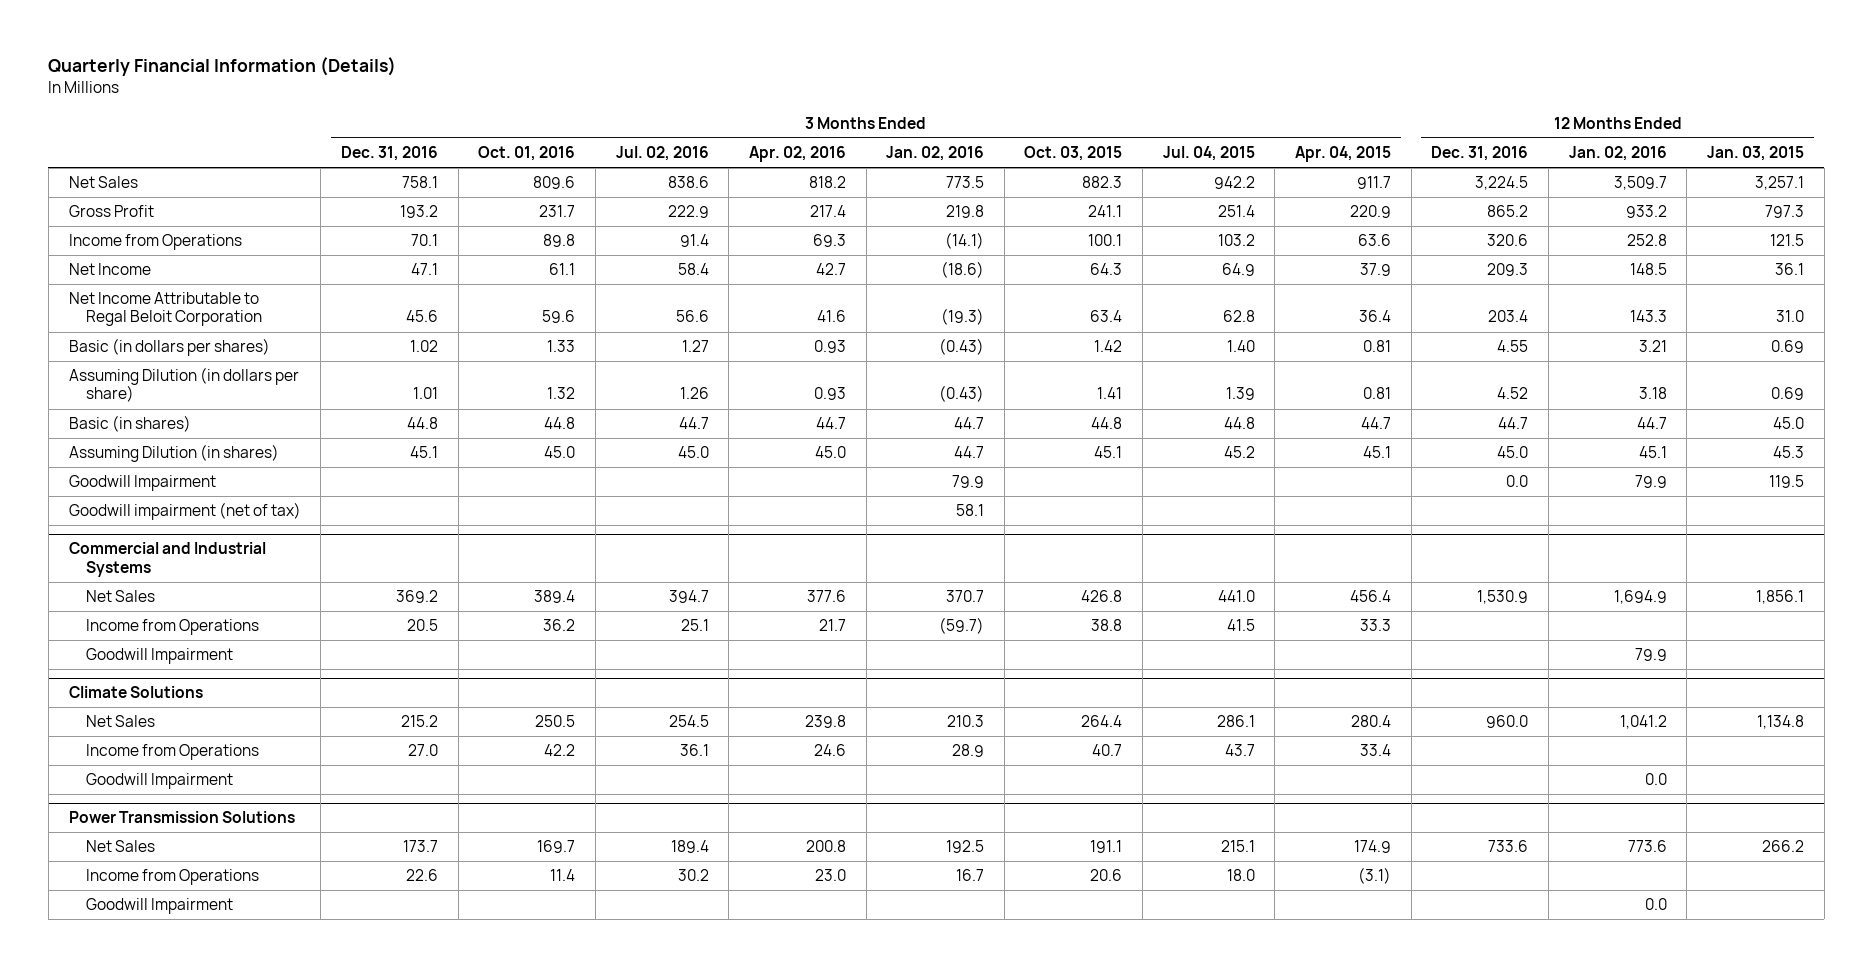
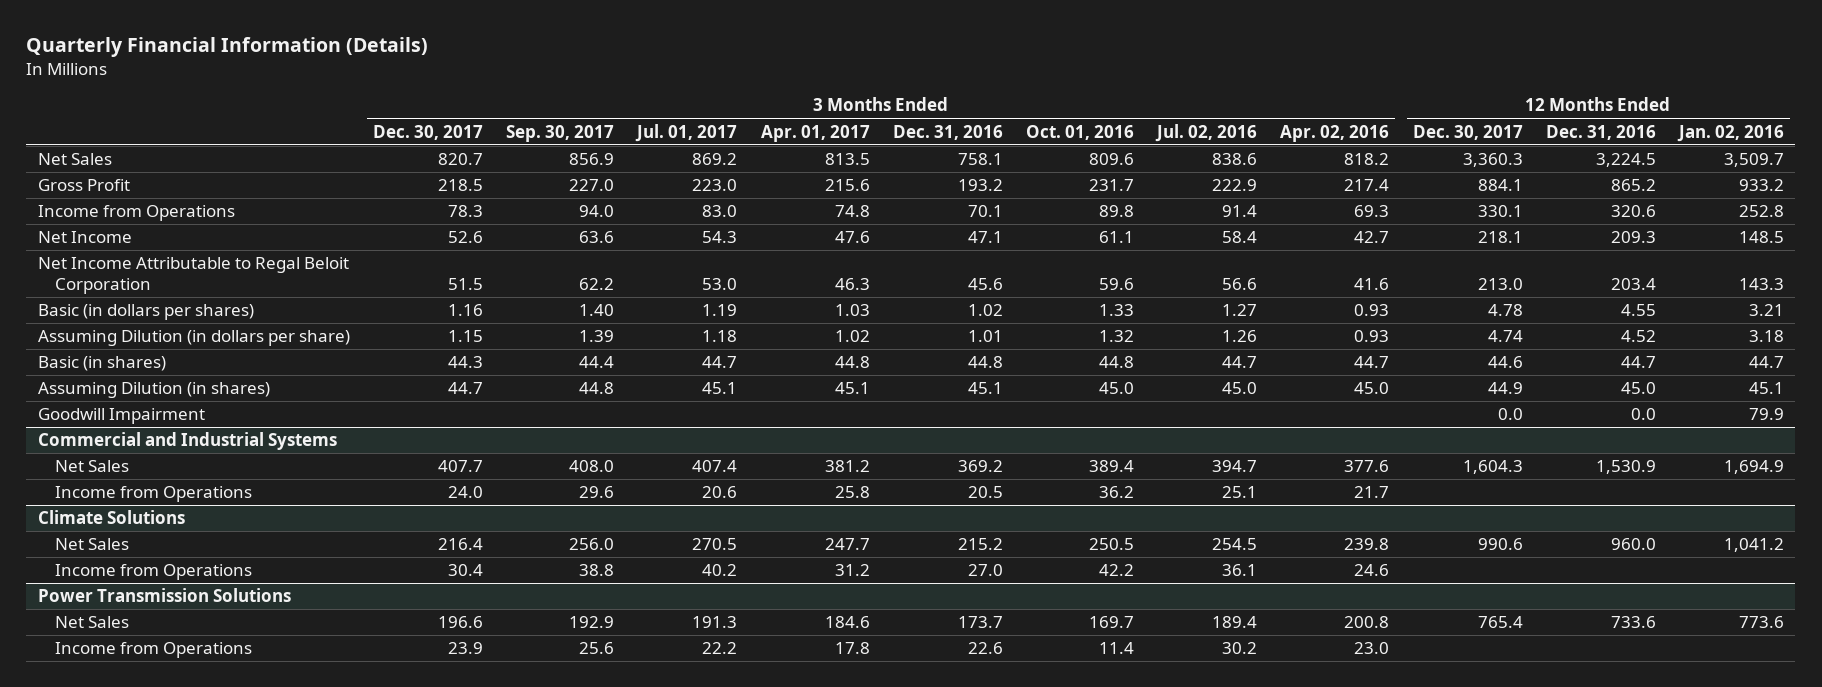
- | 3 Months Ended Dec. 31, 2016 | 3 Months Ended Oct. 01, 2016 | 3 Months Ended Jul. 02, 2016 | 3 Months Ended Apr. 02, 2016 | 3 Months Ended Jan. 02, 2016 | 3 Months Ended Oct. 03, 2015 | 3 Months Ended Jul. 04, 2015 | 3 Months Ended Apr. 04, 2015 | 12 Months Ended Dec. 31, 2016 | 12 Months Ended Jan. 02, 2016 | 12 Months Ended Jan. 03, 2015
+ | 3 Months Ended Dec. 30, 2017 | 3 Months Ended Sep. 30, 2017 | 3 Months Ended Jul. 01, 2017 | 3 Months Ended Apr. 01, 2017 | 3 Months Ended Dec. 31, 2016 | 3 Months Ended Oct. 01, 2016 | 3 Months Ended Jul. 02, 2016 | 3 Months Ended Apr. 02, 2016 | 12 Months Ended Dec. 30, 2017 | 12 Months Ended Dec. 31, 2016 | 12 Months Ended Jan. 02, 2016
- Goodwill impairment (net of tax) | | | | | 58.1 | | | | | |
@ Commercial and Industrial Systems
- Goodwill Impairment | | | | | | | | | | 79.9 |
@ Climate Solutions
- Goodwill Impairment | | | | | | | | | | 0.0 |
@ Power Transmission Solutions
- Goodwill Impairment | | | | | | | | | | 0.0 |

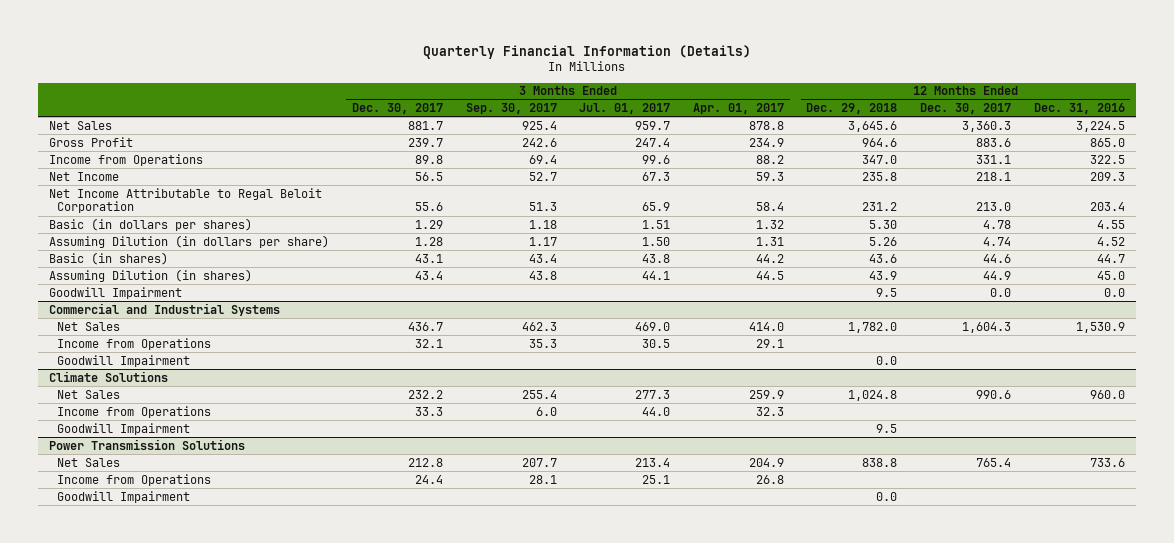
- | 3 Months Ended Dec. 30, 2017 | 3 Months Ended Sep. 30, 2017 | 3 Months Ended Jul. 01, 2017 | 3 Months Ended Apr. 01, 2017 | 3 Months Ended Dec. 31, 2016 | 3 Months Ended Oct. 01, 2016 | 3 Months Ended Jul. 02, 2016 | 3 Months Ended Apr. 02, 2016 | 12 Months Ended Dec. 30, 2017 | 12 Months Ended Dec. 31, 2016 | 12 Months Ended Jan. 02, 2016
+ | 3 Months Ended Dec. 30, 2017 | 3 Months Ended Sep. 30, 2017 | 3 Months Ended Jul. 01, 2017 | 3 Months Ended Apr. 01, 2017 | 12 Months Ended Dec. 29, 2018 | 12 Months Ended Dec. 30, 2017 | 12 Months Ended Dec. 31, 2016
- Net Sales | 820.7 | 856.9 | 869.2 | 813.5 | 758.1 | 809.6 | 838.6 | 818.2 | 3,360.3 | 3,224.5 | 3,509.7
- Gross Profit | 218.5 | 227.0 | 223.0 | 215.6 | 193.2 | 231.7 | 222.9 | 217.4 | 884.1 | 865.2 | 933.2
- Income from Operations | 78.3 | 94.0 | 83.0 | 74.8 | 70.1 | 89.8 | 91.4 | 69.3 | 330.1 | 320.6 | 252.8
- Net Income | 52.6 | 63.6 | 54.3 | 47.6 | 47.1 | 61.1 | 58.4 | 42.7 | 218.1 | 209.3 | 148.5
- Net Income Attributable to Regal Beloit Corporation | 51.5 | 62.2 | 53.0 | 46.3 | 45.6 | 59.6 | 56.6 | 41.6 | 213.0 | 203.4 | 143.3
- Basic (in dollars per shares) | 1.16 | 1.40 | 1.19 | 1.03 | 1.02 | 1.33 | 1.27 | 0.93 | 4.78 | 4.55 | 3.21
- Assuming Dilution (in dollars per share) | 1.15 | 1.39 | 1.18 | 1.02 | 1.01 | 1.32 | 1.26 | 0.93 | 4.74 | 4.52 | 3.18
- Basic (in shares) | 44.3 | 44.4 | 44.7 | 44.8 | 44.8 | 44.8 | 44.7 | 44.7 | 44.6 | 44.7 | 44.7
- Assuming Dilution (in shares) | 44.7 | 44.8 | 45.1 | 45.1 | 45.1 | 45.0 | 45.0 | 45.0 | 44.9 | 45.0 | 45.1
+ Net Sales | 881.7 | 925.4 | 959.7 | 878.8 | 3,645.6 | 3,360.3 | 3,224.5
+ Gross Profit | 239.7 | 242.6 | 247.4 | 234.9 | 964.6 | 883.6 | 865.0
+ Income from Operations | 89.8 | 69.4 | 99.6 | 88.2 | 347.0 | 331.1 | 322.5
+ Net Income | 56.5 | 52.7 | 67.3 | 59.3 | 235.8 | 218.1 | 209.3
+ Net Income Attributable to Regal Beloit Corporation | 55.6 | 51.3 | 65.9 | 58.4 | 231.2 | 213.0 | 203.4
+ Basic (in dollars per shares) | 1.29 | 1.18 | 1.51 | 1.32 | 5.30 | 4.78 | 4.55
+ Assuming Dilution (in dollars per share) | 1.28 | 1.17 | 1.50 | 1.31 | 5.26 | 4.74 | 4.52
+ Basic (in shares) | 43.1 | 43.4 | 43.8 | 44.2 | 43.6 | 44.6 | 44.7
+ Assuming Dilution (in shares) | 43.4 | 43.8 | 44.1 | 44.5 | 43.9 | 44.9 | 45.0
@ Commercial and Industrial Systems
- Net Sales | 407.7 | 408.0 | 407.4 | 381.2 | 369.2 | 389.4 | 394.7 | 377.6 | 1,604.3 | 1,530.9 | 1,694.9
- Income from Operations | 24.0 | 29.6 | 20.6 | 25.8 | 20.5 | 36.2 | 25.1 | 21.7 | | |
+ Net Sales | 436.7 | 462.3 | 469.0 | 414.0 | 1,782.0 | 1,604.3 | 1,530.9
+ Income from Operations | 32.1 | 35.3 | 30.5 | 29.1 | | |
+ Goodwill Impairment | | | | | 0.0 | |
@ Climate Solutions
- Net Sales | 216.4 | 256.0 | 270.5 | 247.7 | 215.2 | 250.5 | 254.5 | 239.8 | 990.6 | 960.0 | 1,041.2
- Income from Operations | 30.4 | 38.8 | 40.2 | 31.2 | 27.0 | 42.2 | 36.1 | 24.6 | | |
+ Net Sales | 232.2 | 255.4 | 277.3 | 259.9 | 1,024.8 | 990.6 | 960.0
+ Income from Operations | 33.3 | 6.0 | 44.0 | 32.3 | | |
+ Goodwill Impairment | | | | | 9.5 | |
@ Power Transmission Solutions
- Net Sales | 196.6 | 192.9 | 191.3 | 184.6 | 173.7 | 169.7 | 189.4 | 200.8 | 765.4 | 733.6 | 773.6
- Income from Operations | 23.9 | 25.6 | 22.2 | 17.8 | 22.6 | 11.4 | 30.2 | 23.0 | | |
+ Net Sales | 212.8 | 207.7 | 213.4 | 204.9 | 838.8 | 765.4 | 733.6
+ Income from Operations | 24.4 | 28.1 | 25.1 | 26.8 | | |
+ Goodwill Impairment | | | | | 0.0 | |

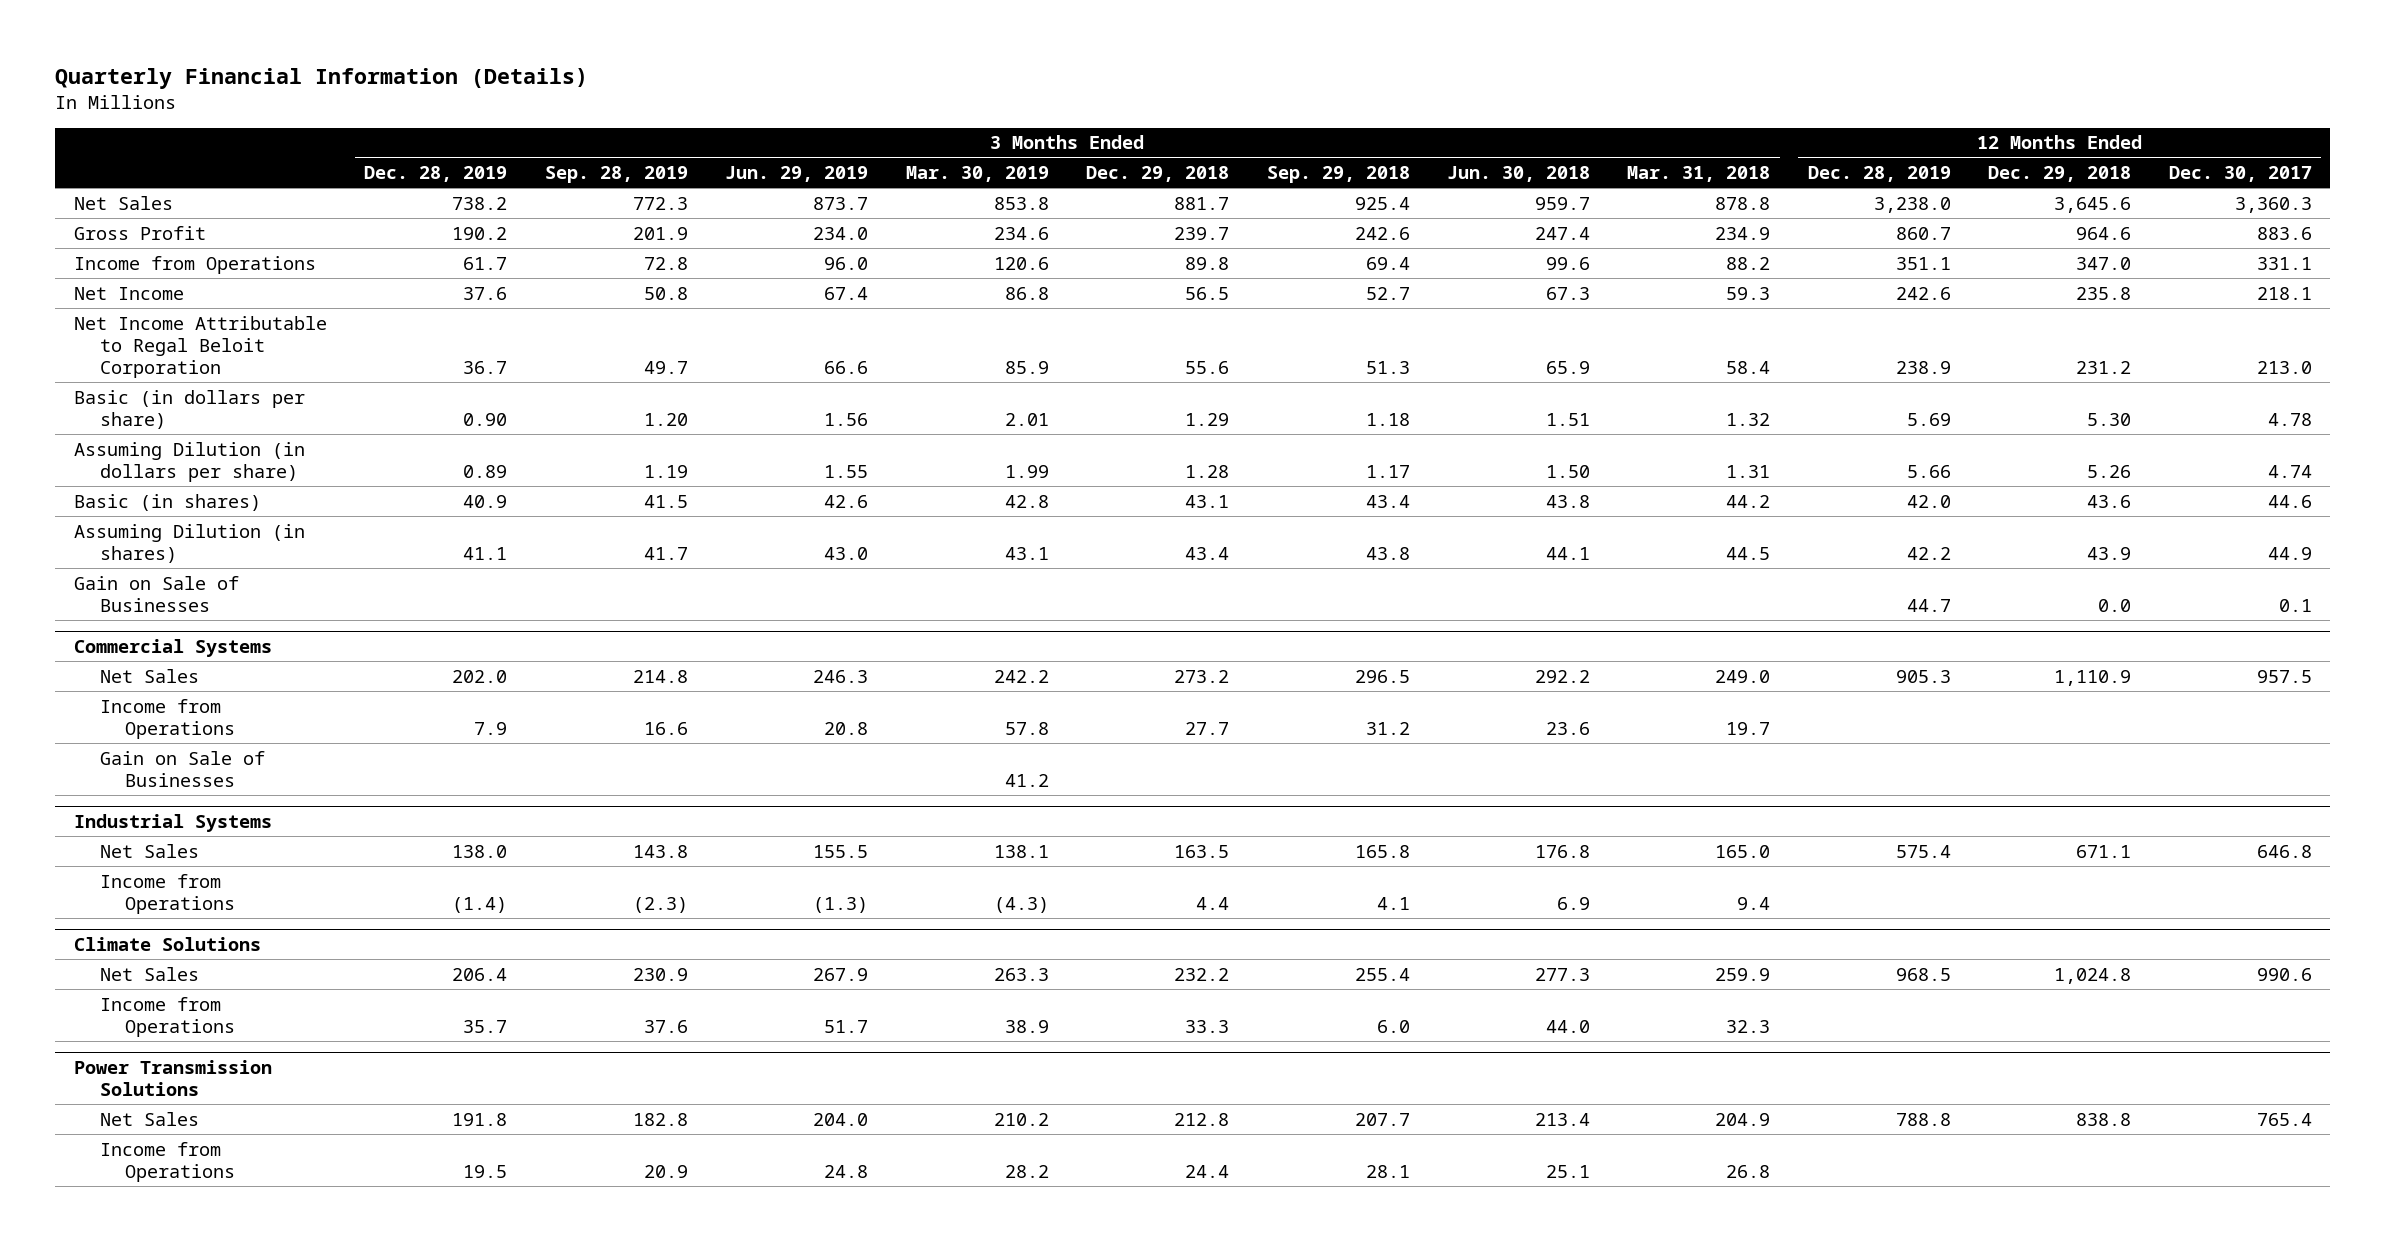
- | 3 Months Ended Dec. 30, 2017 | 3 Months Ended Sep. 30, 2017 | 3 Months Ended Jul. 01, 2017 | 3 Months Ended Apr. 01, 2017 | 12 Months Ended Dec. 29, 2018 | 12 Months Ended Dec. 30, 2017 | 12 Months Ended Dec. 31, 2016
+ | 3 Months Ended Dec. 28, 2019 | 3 Months Ended Sep. 28, 2019 | 3 Months Ended Jun. 29, 2019 | 3 Months Ended Mar. 30, 2019 | 3 Months Ended Dec. 29, 2018 | 3 Months Ended Sep. 29, 2018 | 3 Months Ended Jun. 30, 2018 | 3 Months Ended Mar. 31, 2018 | 12 Months Ended Dec. 28, 2019 | 12 Months Ended Dec. 29, 2018 | 12 Months Ended Dec. 30, 2017
- Basic (in dollars per shares) | 1.29 | 1.18 | 1.51 | 1.32 | 5.30 | 4.78 | 4.55
+ Basic (in dollars per share) | 0.90 | 1.20 | 1.56 | 2.01 | 1.29 | 1.18 | 1.51 | 1.32 | 5.69 | 5.30 | 4.78
- Goodwill Impairment | | | | | 9.5 | 0.0 | 0.0
- Commercial and Industrial Systems
- Net Sales | 436.7 | 462.3 | 469.0 | 414.0 | 1,782.0 | 1,604.3 | 1,530.9
+ Gain on Sale of Businesses | | | | | | | | | 44.7 | 0.0 | 0.1
+ Commercial Systems
+ Net Sales | 202.0 | 214.8 | 246.3 | 242.2 | 273.2 | 296.5 | 292.2 | 249.0 | 905.3 | 1,110.9 | 957.5
- Goodwill Impairment | | | | | 0.0 | |
+ Gain on Sale of Businesses | | | | 41.2 | | | | | | |
+ Industrial Systems
+ Net Sales | 138.0 | 143.8 | 155.5 | 138.1 | 163.5 | 165.8 | 176.8 | 165.0 | 575.4 | 671.1 | 646.8
+ Income from Operations | (1.4) | (2.3) | (1.3) | (4.3) | 4.4 | 4.1 | 6.9 | 9.4 | | |
@ Climate Solutions
- Goodwill Impairment | | | | | 9.5 | |
@ Power Transmission Solutions
- Goodwill Impairment | | | | | 0.0 | |

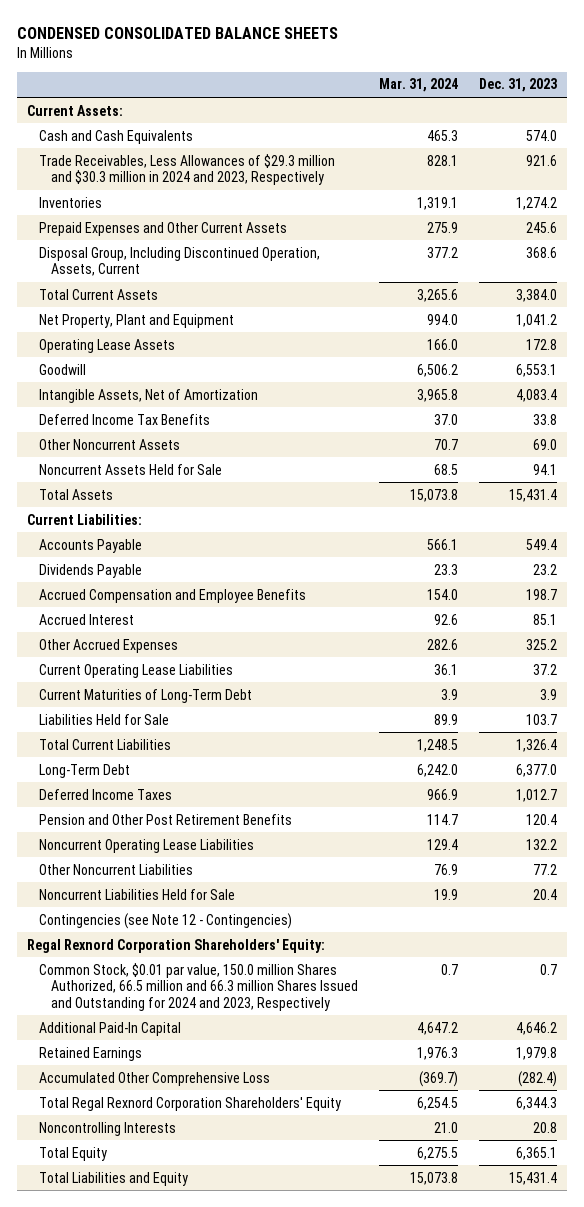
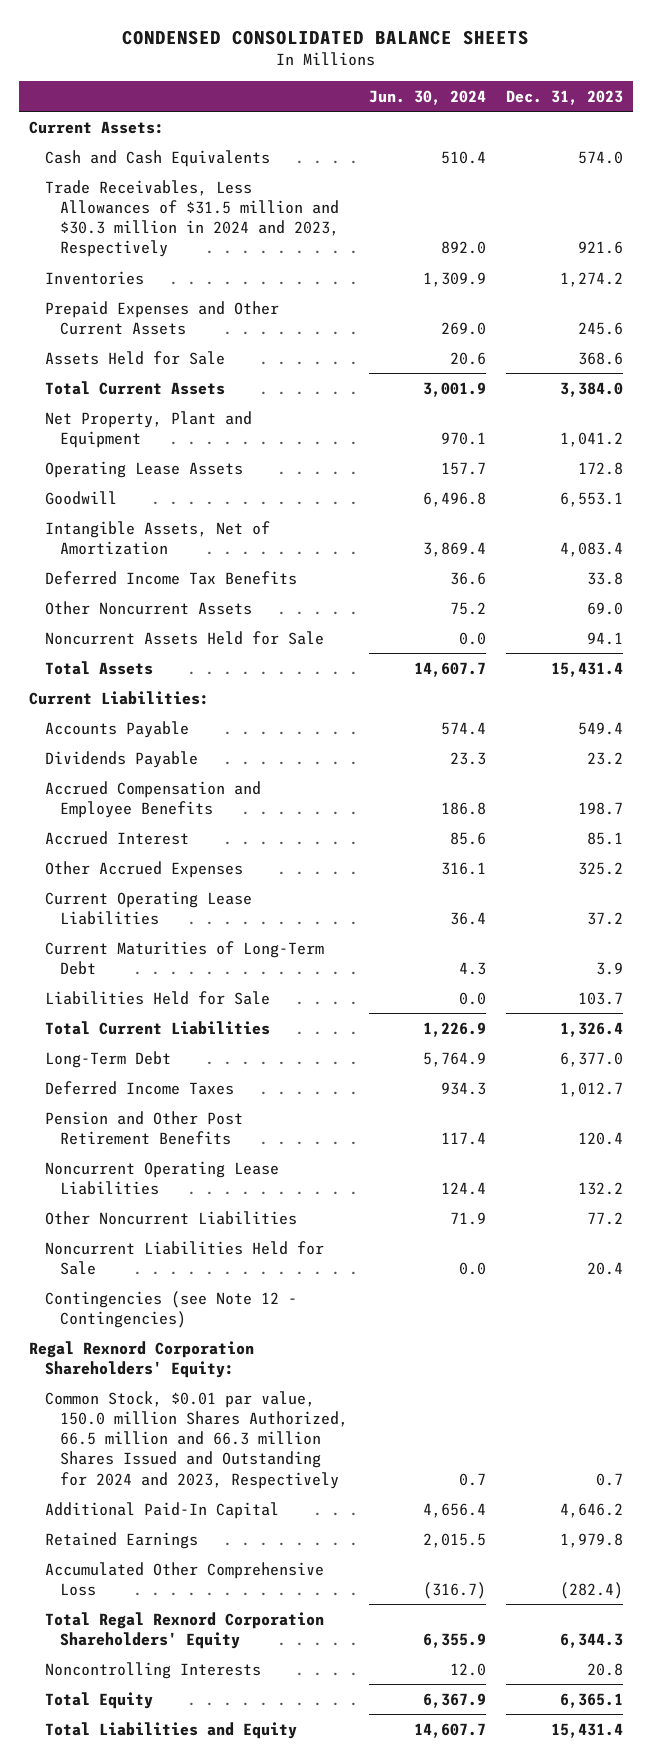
- | Mar. 31, 2024 | Dec. 31, 2023
+ | Jun. 30, 2024 | Dec. 31, 2023
- Trade Receivables, Less Allowances of $29.3 million and $30.3 million in 2024 and 2023, Respectively | 828.1 | 921.6
+ Trade Receivables, Less Allowances of $31.5 million and $30.3 million in 2024 and 2023, Respectively | 892.0 | 921.6
- Disposal Group, Including Discontinued Operation, Assets, Current | 377.2 | 368.6
+ Assets Held for Sale | 20.6 | 368.6

